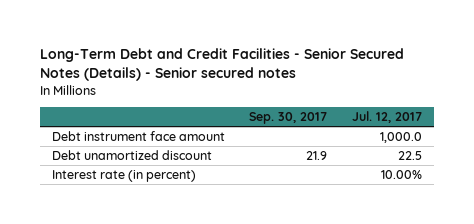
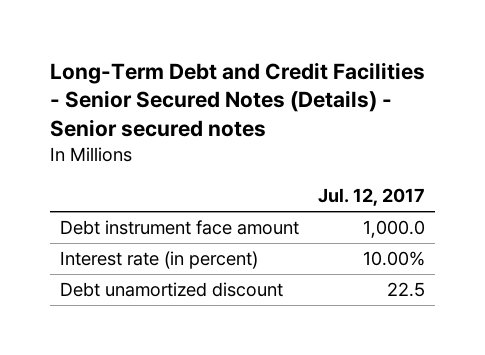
- | Sep. 30, 2017 | Jul. 12, 2017
+ | Jul. 12, 2017
moved down: Debt unamortized discount | 22.5

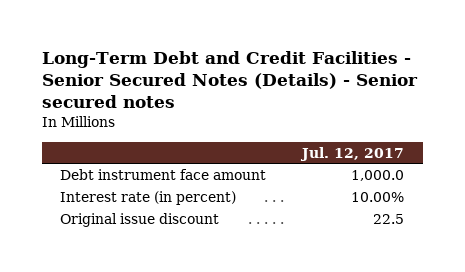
- Debt unamortized discount | 22.5
+ Original issue discount | 22.5

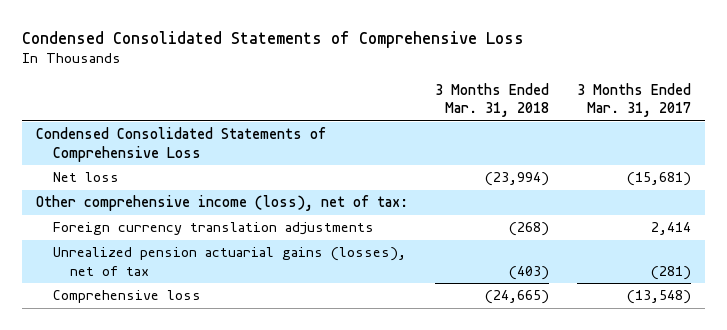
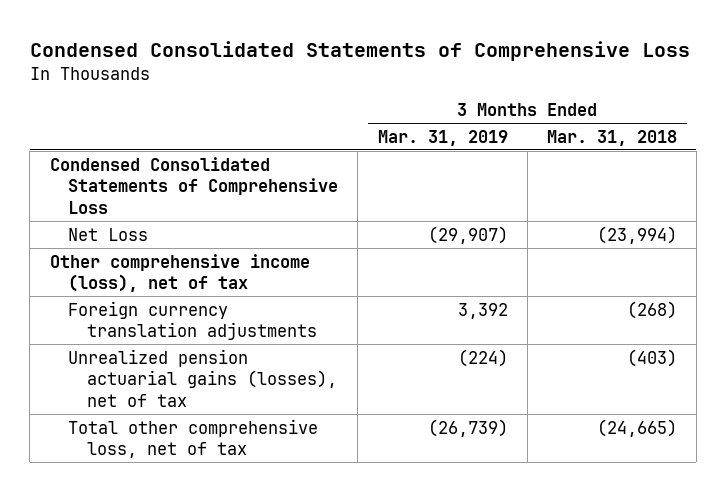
- | 3 Months Ended Mar. 31, 2018 | 3 Months Ended Mar. 31, 2017
+ | 3 Months Ended Mar. 31, 2019 | 3 Months Ended Mar. 31, 2018
- Net loss | (23,994) | (15,681)
- Other comprehensive income (loss), net of tax:
+ Net Loss | (29,907) | (23,994)
+ Other comprehensive income (loss), net of tax
- Comprehensive loss | (24,665) | (13,548)
+ Total other comprehensive loss, net of tax | (26,739) | (24,665)

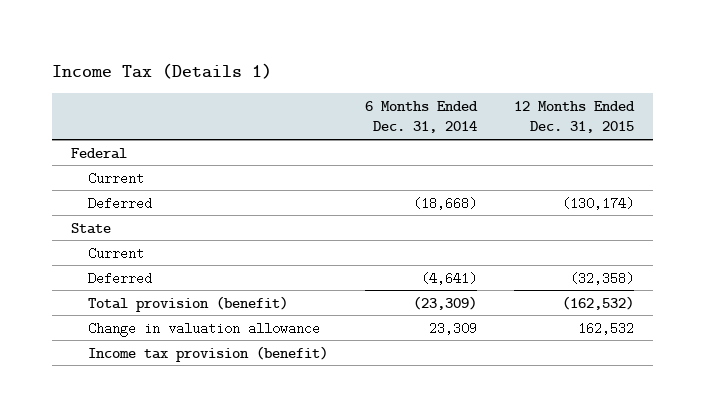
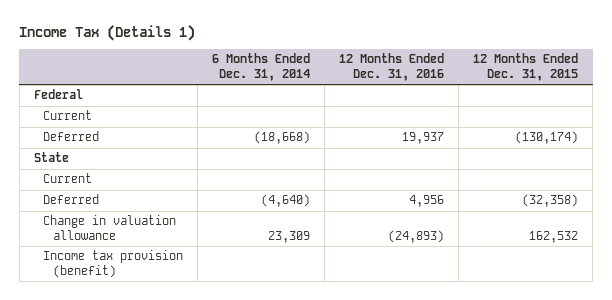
- | 6 Months Ended Dec. 31, 2014 | 12 Months Ended Dec. 31, 2015
+ | 6 Months Ended Dec. 31, 2014 | 12 Months Ended Dec. 31, 2016 | 12 Months Ended Dec. 31, 2015
- Deferred | (4,641) | (32,358)
- Total provision (benefit) | (23,309) | (162,532)
+ Deferred | (4,640) | 4,956 | (32,358)

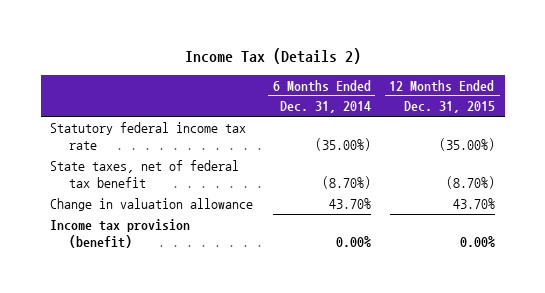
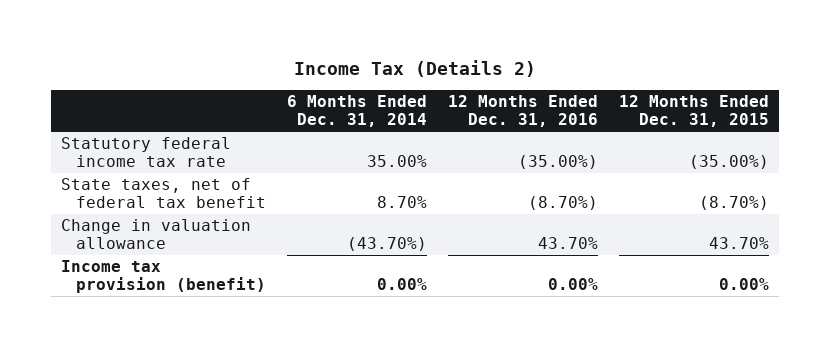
- | 6 Months Ended Dec. 31, 2014 | 12 Months Ended Dec. 31, 2015
+ | 6 Months Ended Dec. 31, 2014 | 12 Months Ended Dec. 31, 2016 | 12 Months Ended Dec. 31, 2015
- Statutory federal income tax rate | (35.00%) | (35.00%)
- State taxes, net of federal tax benefit | (8.70%) | (8.70%)
- Change in valuation allowance | 43.70% | 43.70%
+ Statutory federal income tax rate | 35.00% | (35.00%) | (35.00%)
+ State taxes, net of federal tax benefit | 8.70% | (8.70%) | (8.70%)
+ Change in valuation allowance | (43.70%) | 43.70% | 43.70%

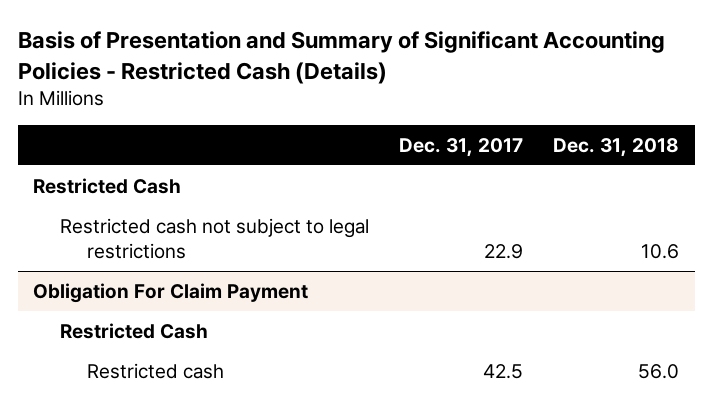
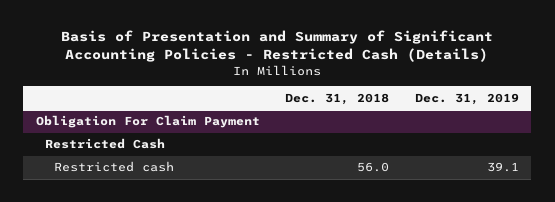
- | Dec. 31, 2017 | Dec. 31, 2018
+ | Dec. 31, 2018 | Dec. 31, 2019
- Restricted Cash
- Restricted cash not subject to legal restrictions | 22.9 | 10.6

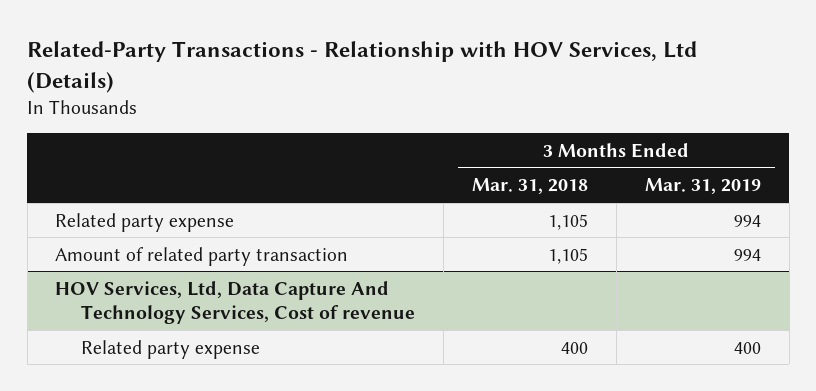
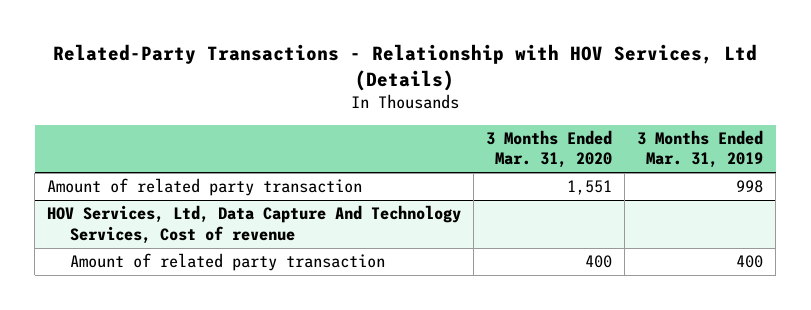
- | 3 Months Ended Mar. 31, 2018 | 3 Months Ended Mar. 31, 2019
+ | 3 Months Ended Mar. 31, 2020 | 3 Months Ended Mar. 31, 2019
- Related party expense | 1,105 | 994
- Amount of related party transaction | 1,105 | 994
+ Amount of related party transaction | 1,551 | 998
@ HOV Services, Ltd, Data Capture And Technology Services, Cost of revenue
- Related party expense | 400 | 400
+ Amount of related party transaction | 400 | 400

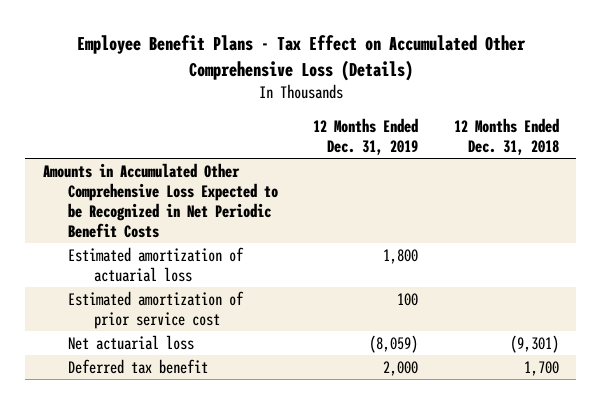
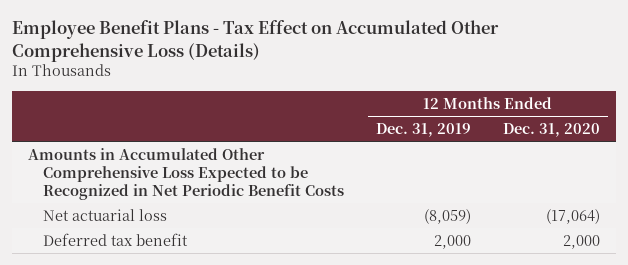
- | 12 Months Ended Dec. 31, 2019 | 12 Months Ended Dec. 31, 2018
+ | 12 Months Ended Dec. 31, 2019 | 12 Months Ended Dec. 31, 2020
- Estimated amortization of actuarial loss | 1,800 |
- Estimated amortization of prior service cost | 100 |

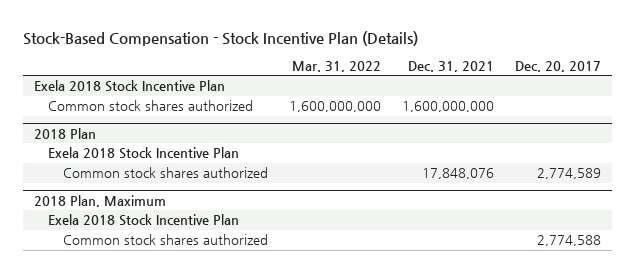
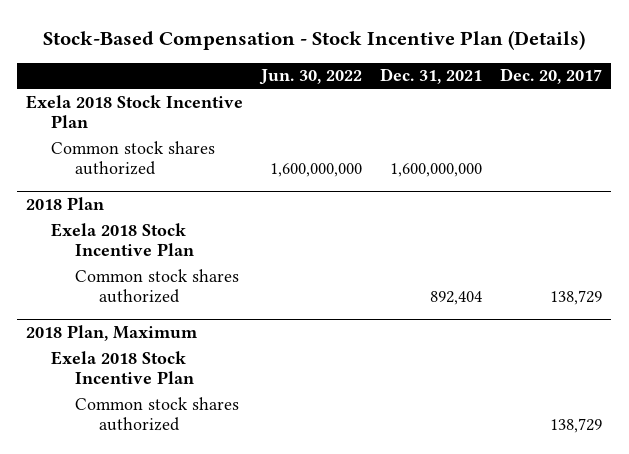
- | Mar. 31, 2022 | Dec. 31, 2021 | Dec. 20, 2017
+ | Jun. 30, 2022 | Dec. 31, 2021 | Dec. 20, 2017
@ 2018 Plan
- Common stock shares authorized | | 17,848,076 | 2,774,589
+ Common stock shares authorized | | 892,404 | 138,729
@ 2018 Plan, Maximum
- Common stock shares authorized | | | 2,774,588
+ Common stock shares authorized | | | 138,729

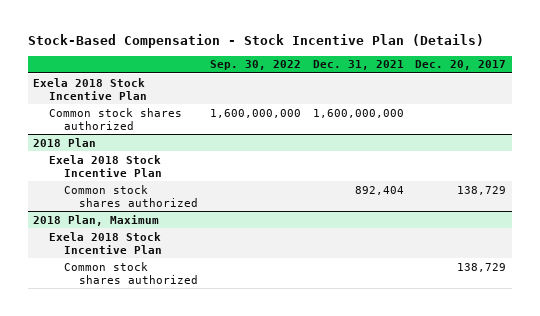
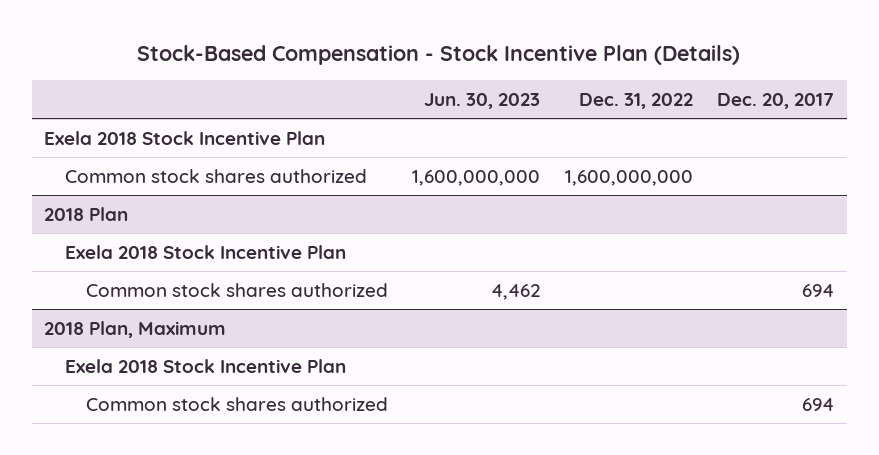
- | Sep. 30, 2022 | Dec. 31, 2021 | Dec. 20, 2017
+ | Jun. 30, 2023 | Dec. 31, 2022 | Dec. 20, 2017
@ 2018 Plan
- Common stock shares authorized | | 892,404 | 138,729
+ Common stock shares authorized | 4,462 | | 694
@ 2018 Plan, Maximum
- Common stock shares authorized | | | 138,729
+ Common stock shares authorized | | | 694

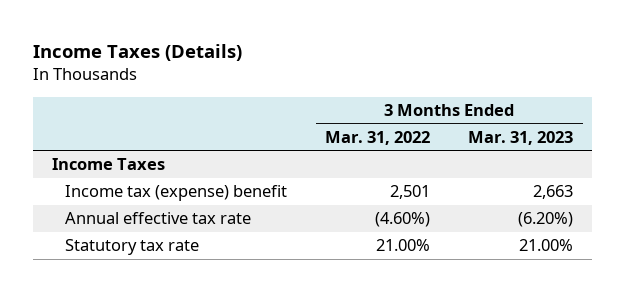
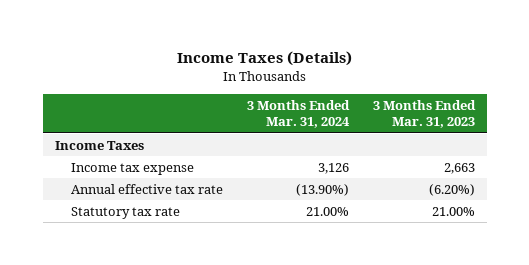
- | 3 Months Ended Mar. 31, 2022 | 3 Months Ended Mar. 31, 2023
+ | 3 Months Ended Mar. 31, 2024 | 3 Months Ended Mar. 31, 2023
- Income tax (expense) benefit | 2,501 | 2,663
+ Income tax expense | 3,126 | 2,663

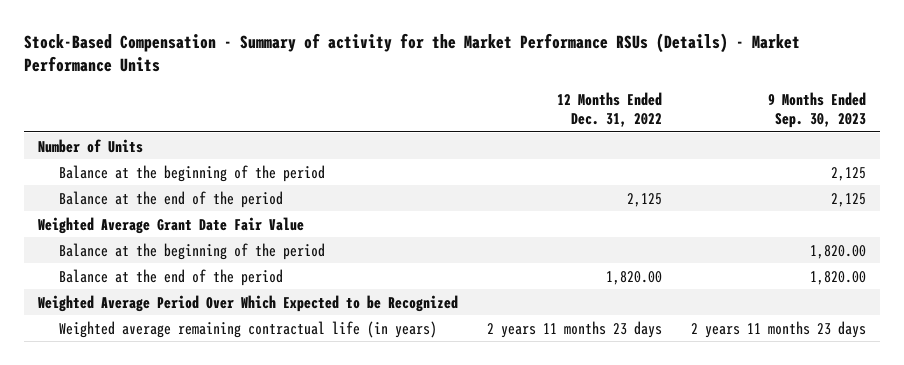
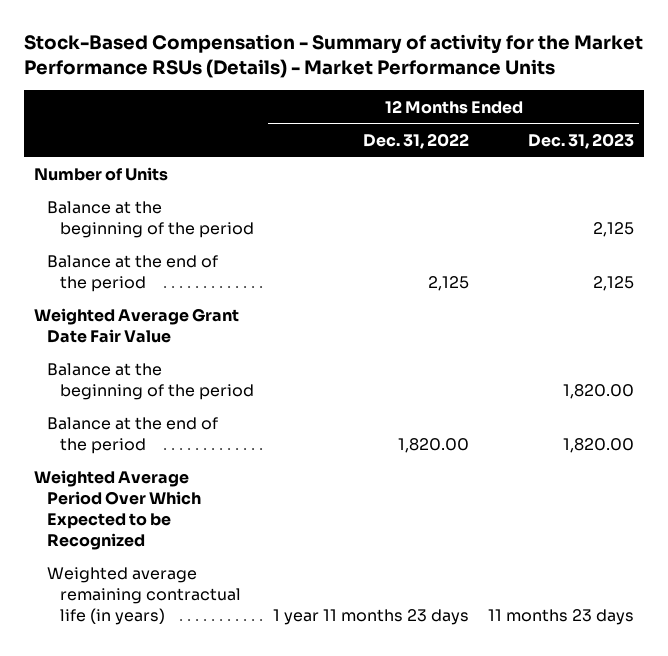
- | 12 Months Ended Dec. 31, 2022 | 9 Months Ended Sep. 30, 2023
+ | 12 Months Ended Dec. 31, 2022 | 12 Months Ended Dec. 31, 2023
- Weighted average remaining contractual life (in years) | 2 years 11 months 23 days | 2 years 11 months 23 days
+ Weighted average remaining contractual life (in years) | 1 year 11 months 23 days | 11 months 23 days

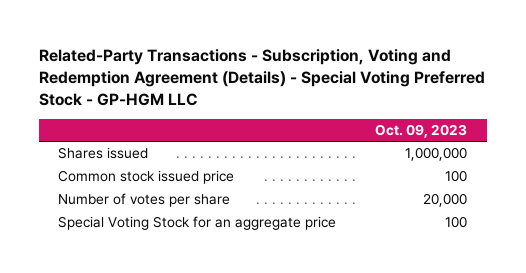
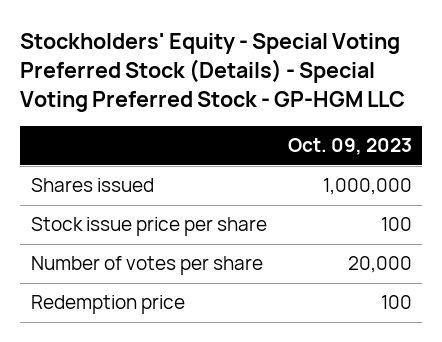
- Related-Party Transactions - Subscription, Voting and Redemption Agreement (Details) - Special Voting Preferred Stock - GP-HGM LLC
+ Stockholders' Equity - Special Voting Preferred Stock (Details) - Special Voting Preferred Stock - GP-HGM LLC
- Common stock issued price | 100
+ Stock issue price per share | 100
- Special Voting Stock for an aggregate price | 100
+ Redemption price | 100

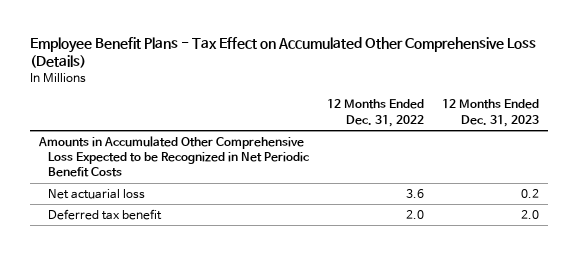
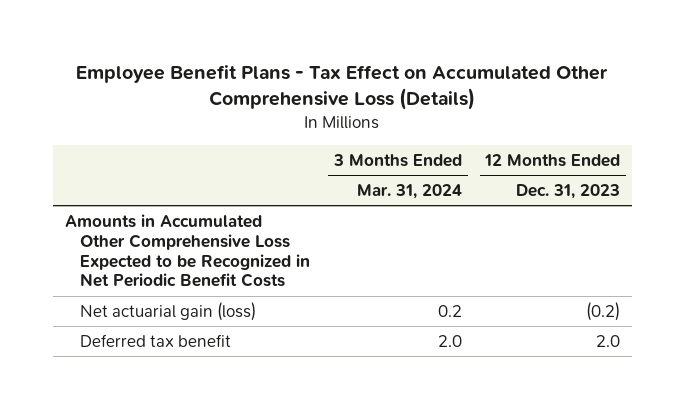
- | 12 Months Ended Dec. 31, 2022 | 12 Months Ended Dec. 31, 2023
+ | 3 Months Ended Mar. 31, 2024 | 12 Months Ended Dec. 31, 2023
- Net actuarial loss | 3.6 | 0.2
+ Net actuarial gain (loss) | 0.2 | (0.2)

